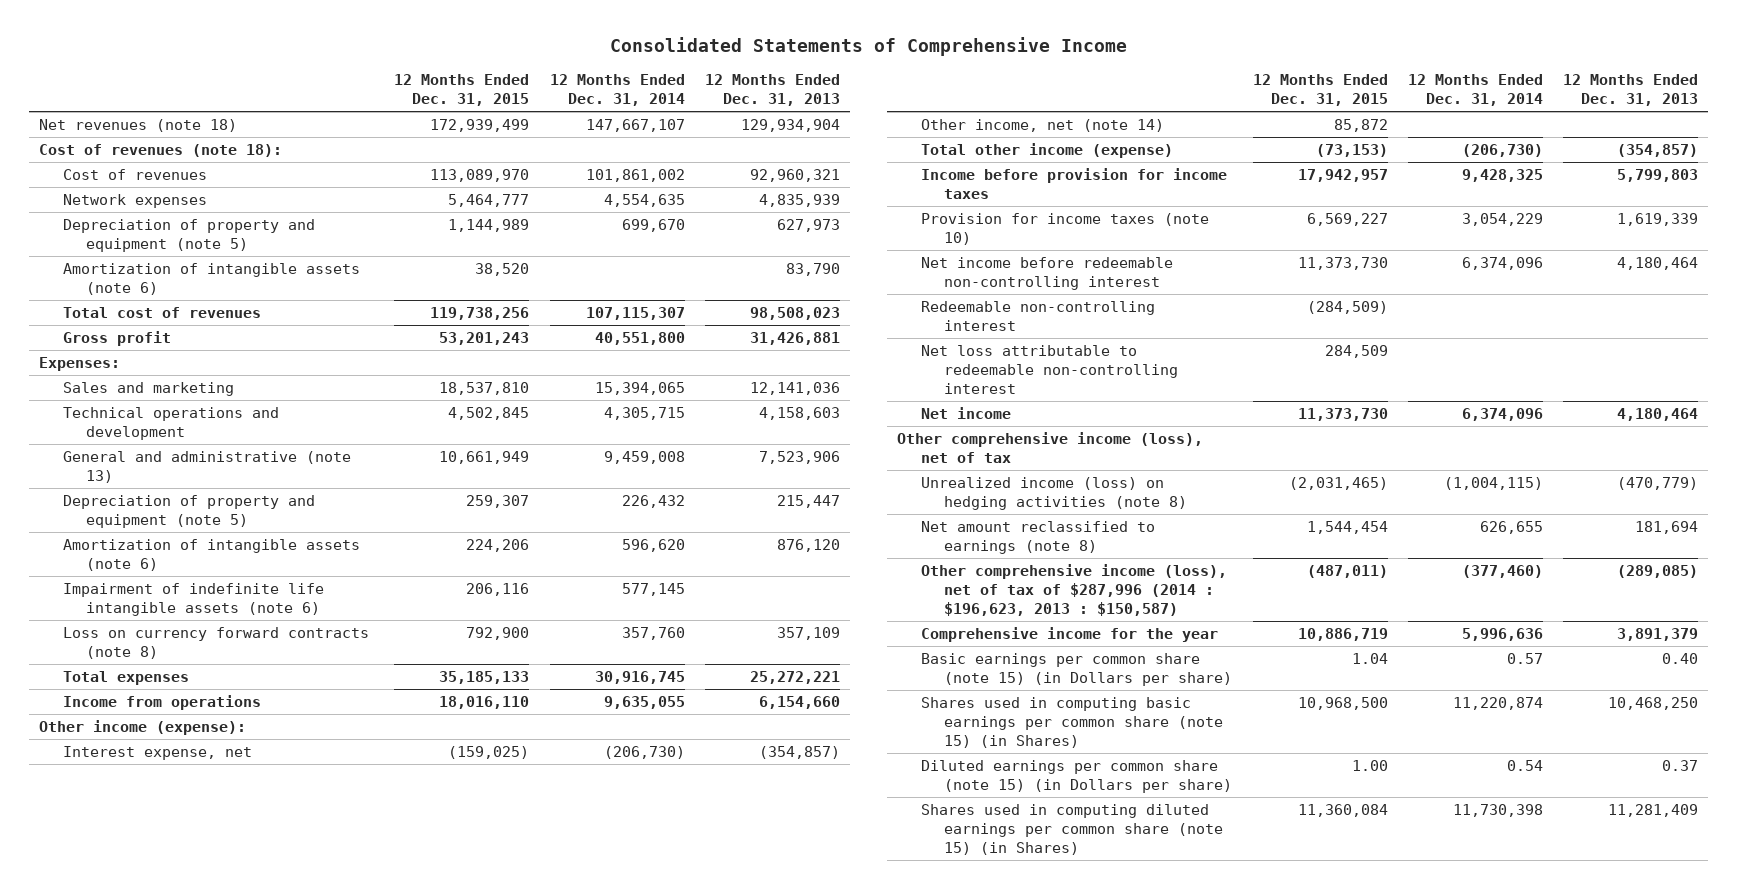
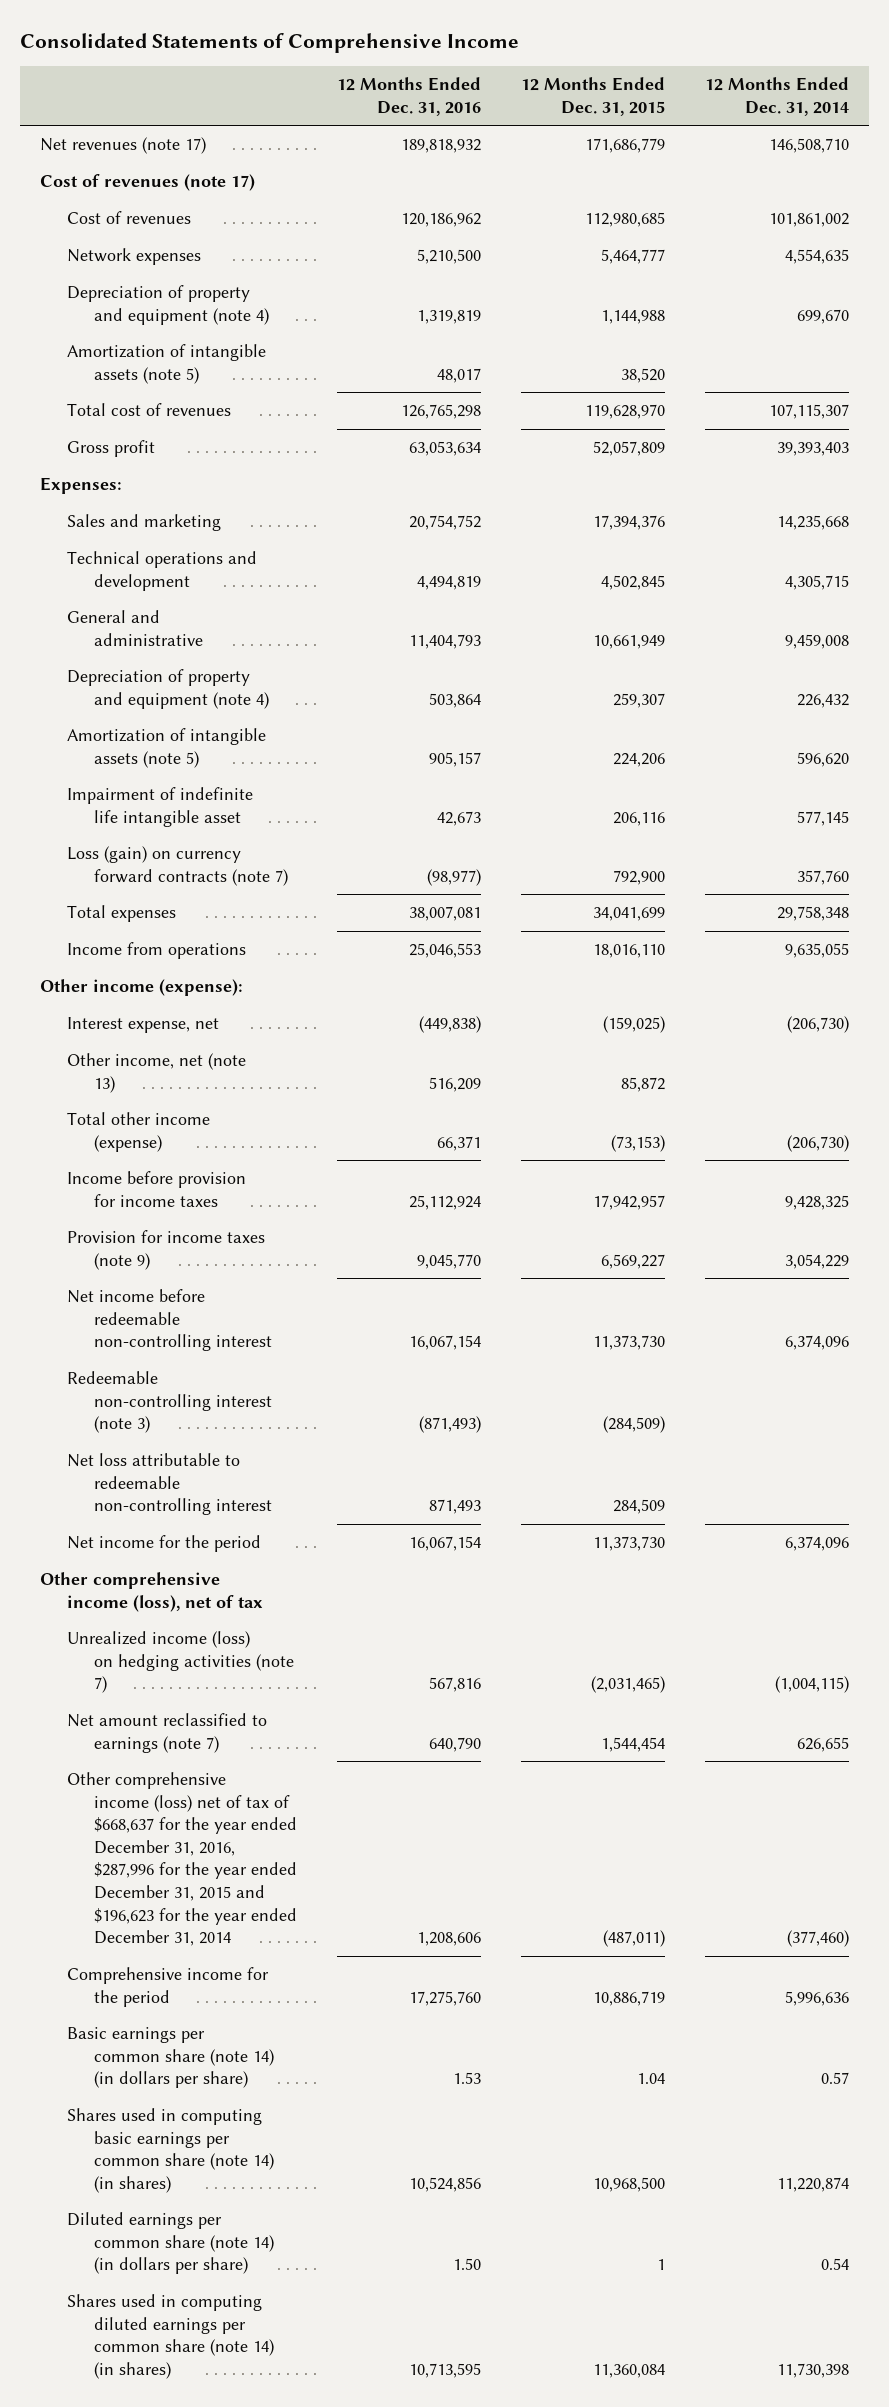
- | 12 Months Ended Dec. 31, 2015 | 12 Months Ended Dec. 31, 2014 | 12 Months Ended Dec. 31, 2013
+ | 12 Months Ended Dec. 31, 2016 | 12 Months Ended Dec. 31, 2015 | 12 Months Ended Dec. 31, 2014
- Net revenues (note 18) | 172,939,499 | 147,667,107 | 129,934,904
- Cost of revenues (note 18):
- Cost of revenues | 113,089,970 | 101,861,002 | 92,960,321
+ Net revenues (note 17) | 189,818,932 | 171,686,779 | 146,508,710
+ Cost of revenues (note 17)
+ Cost of revenues | 120,186,962 | 112,980,685 | 101,861,002
- Depreciation of property and equipment (note 5) | 1,144,989 | 699,670 | 627,973
- Amortization of intangible assets (note 6) | 38,520 | | 83,790
- Total cost of revenues | 119,738,256 | 107,115,307 | 98,508,023
- Gross profit | 53,201,243 | 40,551,800 | 31,426,881
+ Depreciation of property and equipment (note 4) | 1,319,819 | 1,144,988 | 699,670
+ Amortization of intangible assets (note 5) | 48,017 | 38,520 |
+ Total cost of revenues | 126,765,298 | 119,628,970 | 107,115,307
+ Gross profit | 63,053,634 | 52,057,809 | 39,393,403
- Sales and marketing | 18,537,810 | 15,394,065 | 12,141,036
+ Sales and marketing | 20,754,752 | 17,394,376 | 14,235,668
- General and administrative (note 13) | 10,661,949 | 9,459,008 | 7,523,906
- Depreciation of property and equipment (note 5) | 259,307 | 226,432 | 215,447
- Amortization of intangible assets (note 6) | 224,206 | 596,620 | 876,120
- Impairment of indefinite life intangible assets (note 6) | 206,116 | 577,145 |
- Loss on currency forward contracts (note 8) | 792,900 | 357,760 | 357,109
- Total expenses | 35,185,133 | 30,916,745 | 25,272,221
+ General and administrative | 11,404,793 | 10,661,949 | 9,459,008
+ Depreciation of property and equipment (note 4) | 503,864 | 259,307 | 226,432
+ Amortization of intangible assets (note 5) | 905,157 | 224,206 | 596,620
+ Impairment of indefinite life intangible asset | 42,673 | 206,116 | 577,145
+ Loss (gain) on currency forward contracts (note 7) | (98,977) | 792,900 | 357,760
+ Total expenses | 38,007,081 | 34,041,699 | 29,758,348
- Other income, net (note 14) | 85,872 | |
+ Other income, net (note 13) | 516,209 | 85,872 |
- Provision for income taxes (note 10) | 6,569,227 | 3,054,229 | 1,619,339
+ Provision for income taxes (note 9) | 9,045,770 | 6,569,227 | 3,054,229
- Redeemable non-controlling interest | (284,509) | |
+ Redeemable non-controlling interest (note 3) | (871,493) | (284,509) |
- Net income | 11,373,730 | 6,374,096 | 4,180,464
+ Net income for the period | 16,067,154 | 11,373,730 | 6,374,096
- Unrealized income (loss) on hedging activities (note 8) | (2,031,465) | (1,004,115) | (470,779)
- Net amount reclassified to earnings (note 8) | 1,544,454 | 626,655 | 181,694
- Other comprehensive income (loss), net of tax of $287,996 (2014 : $196,623, 2013 : $150,587) | (487,011) | (377,460) | (289,085)
- Comprehensive income for the year | 10,886,719 | 5,996,636 | 3,891,379
- Basic earnings per common share (note 15) (in Dollars per share) | 1.04 | 0.57 | 0.40
- Shares used in computing basic earnings per common share (note 15) (in Shares) | 10,968,500 | 11,220,874 | 10,468,250
- Diluted earnings per common share (note 15) (in Dollars per share) | 1.00 | 0.54 | 0.37
- Shares used in computing diluted earnings per common share (note 15) (in Shares) | 11,360,084 | 11,730,398 | 11,281,409
+ Unrealized income (loss) on hedging activities (note 7) | 567,816 | (2,031,465) | (1,004,115)
+ Net amount reclassified to earnings (note 7) | 640,790 | 1,544,454 | 626,655
+ Other comprehensive income (loss) net of tax of $668,637 for the year ended December 31, 2016, $287,996 for the year ended December 31, 2015 and $196,623 for the year ended December 31, 2014 | 1,208,606 | (487,011) | (377,460)
+ Comprehensive income for the period | 17,275,760 | 10,886,719 | 5,996,636
+ Basic earnings per common share (note 14) (in dollars per share) | 1.53 | 1.04 | 0.57
+ Shares used in computing basic earnings per common share (note 14) (in shares) | 10,524,856 | 10,968,500 | 11,220,874
+ Diluted earnings per common share (note 14) (in dollars per share) | 1.50 | 1 | 0.54
+ Shares used in computing diluted earnings per common share (note 14) (in shares) | 10,713,595 | 11,360,084 | 11,730,398

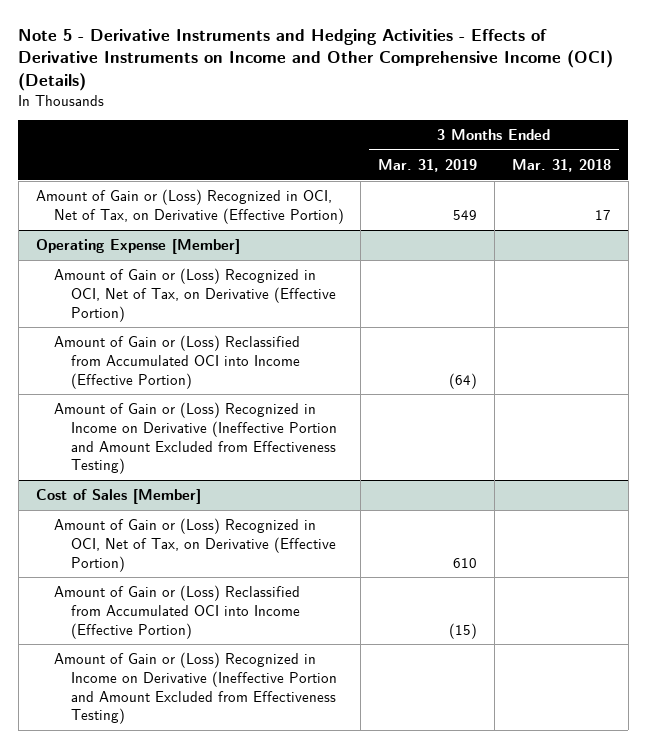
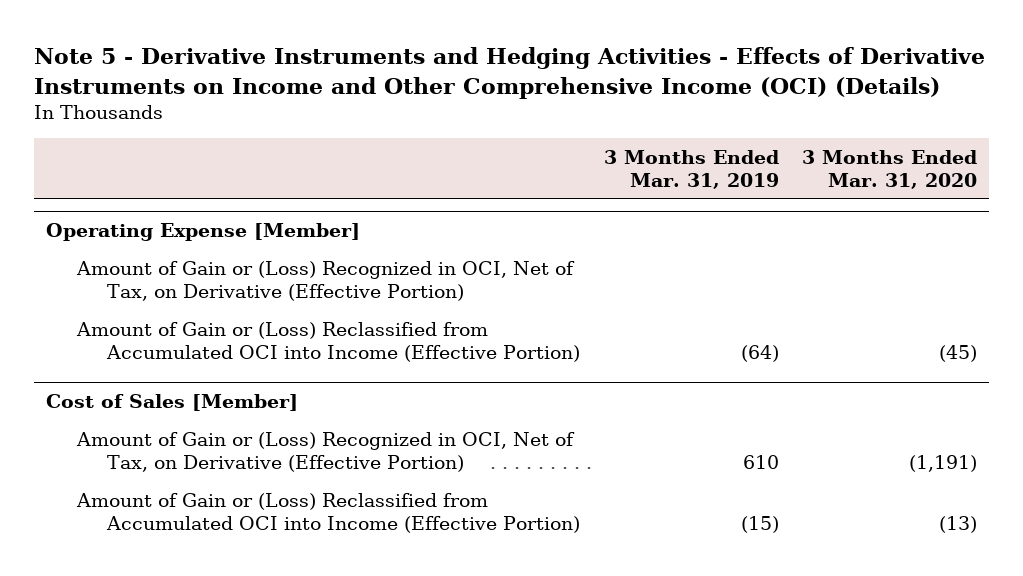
- | 3 Months Ended Mar. 31, 2019 | 3 Months Ended Mar. 31, 2018
+ | 3 Months Ended Mar. 31, 2019 | 3 Months Ended Mar. 31, 2020
- Amount of Gain or (Loss) Recognized in OCI, Net of Tax, on Derivative (Effective Portion) | 549 | 17
@ Operating Expense [Member]
- Amount of Gain or (Loss) Recognized in Income on Derivative (Ineffective Portion and Amount Excluded from Effectiveness Testing)
@ Cost of Sales [Member]
- Amount of Gain or (Loss) Recognized in Income on Derivative (Ineffective Portion and Amount Excluded from Effectiveness Testing)

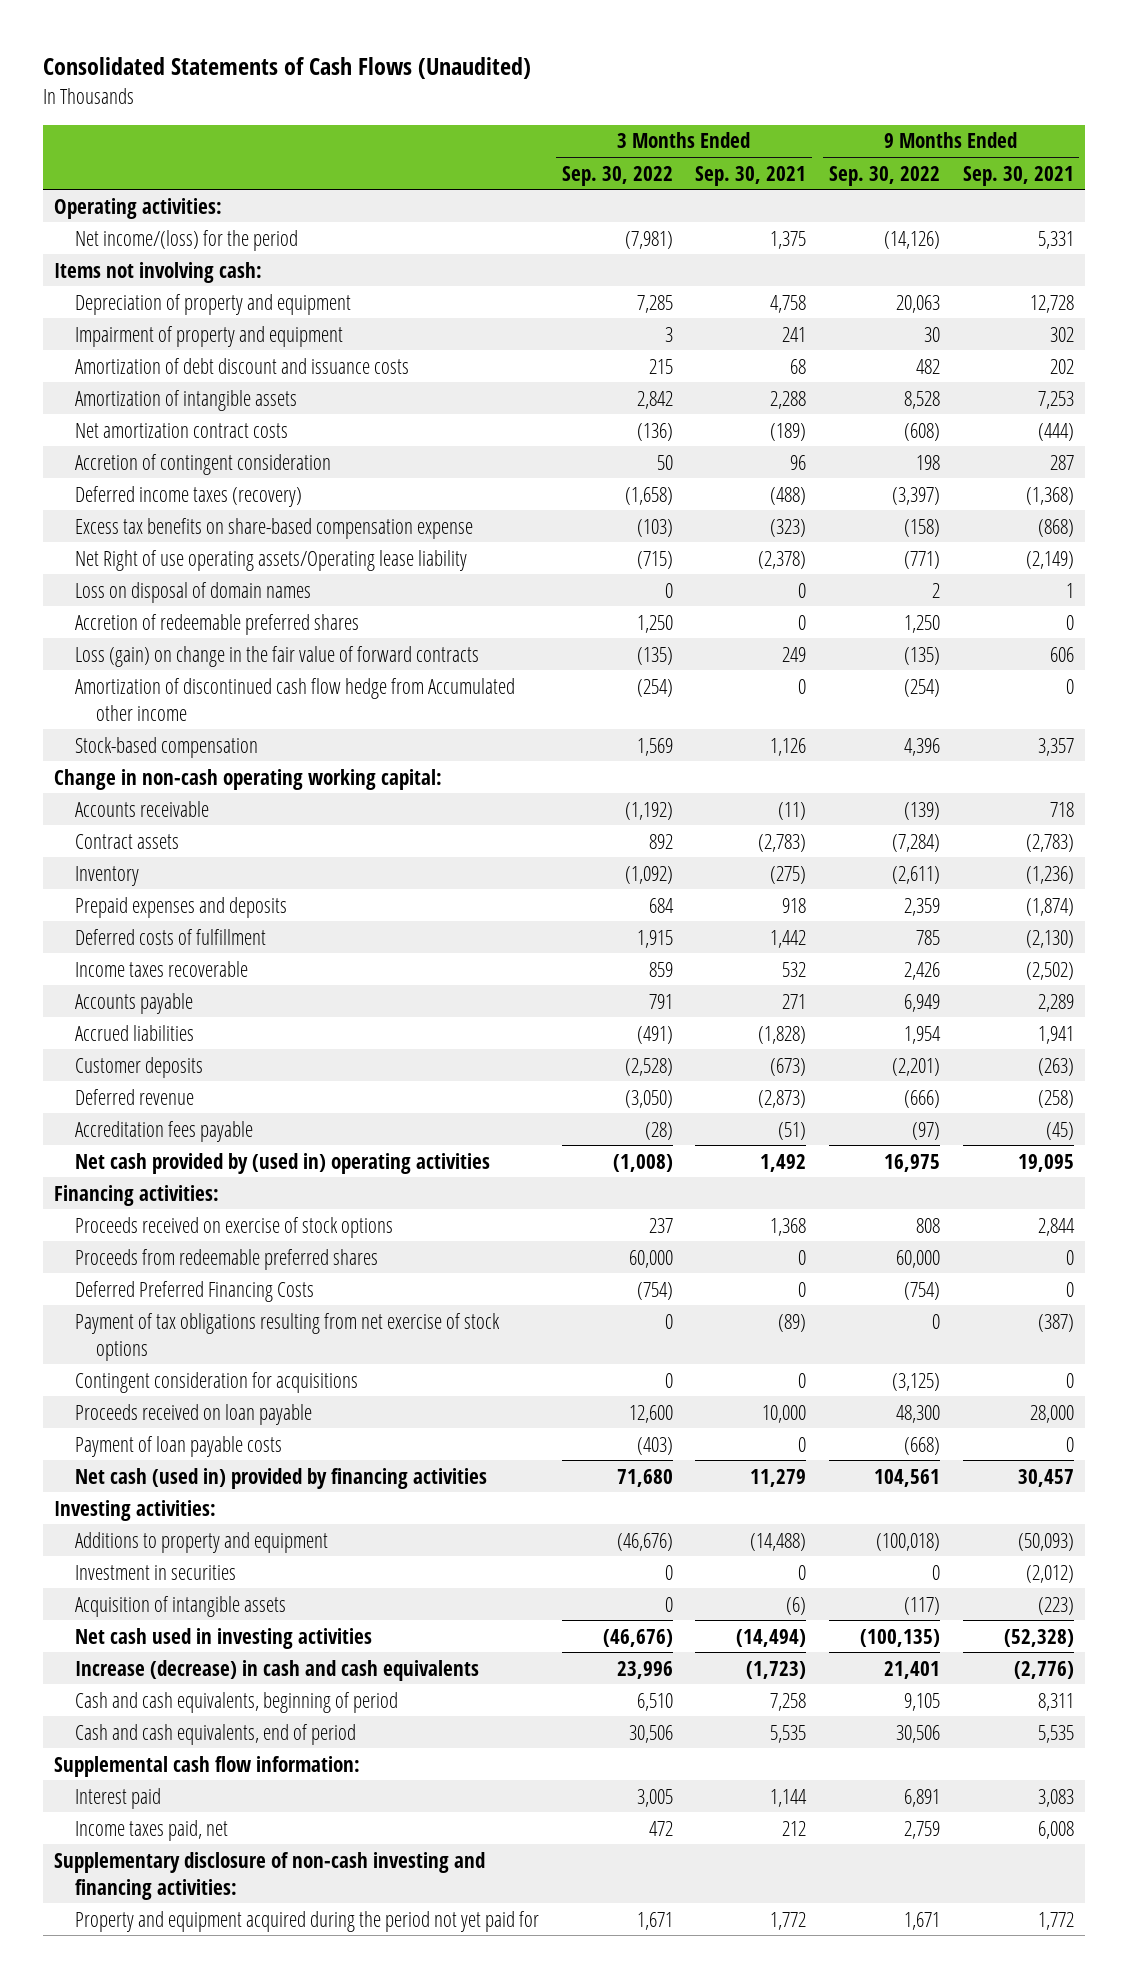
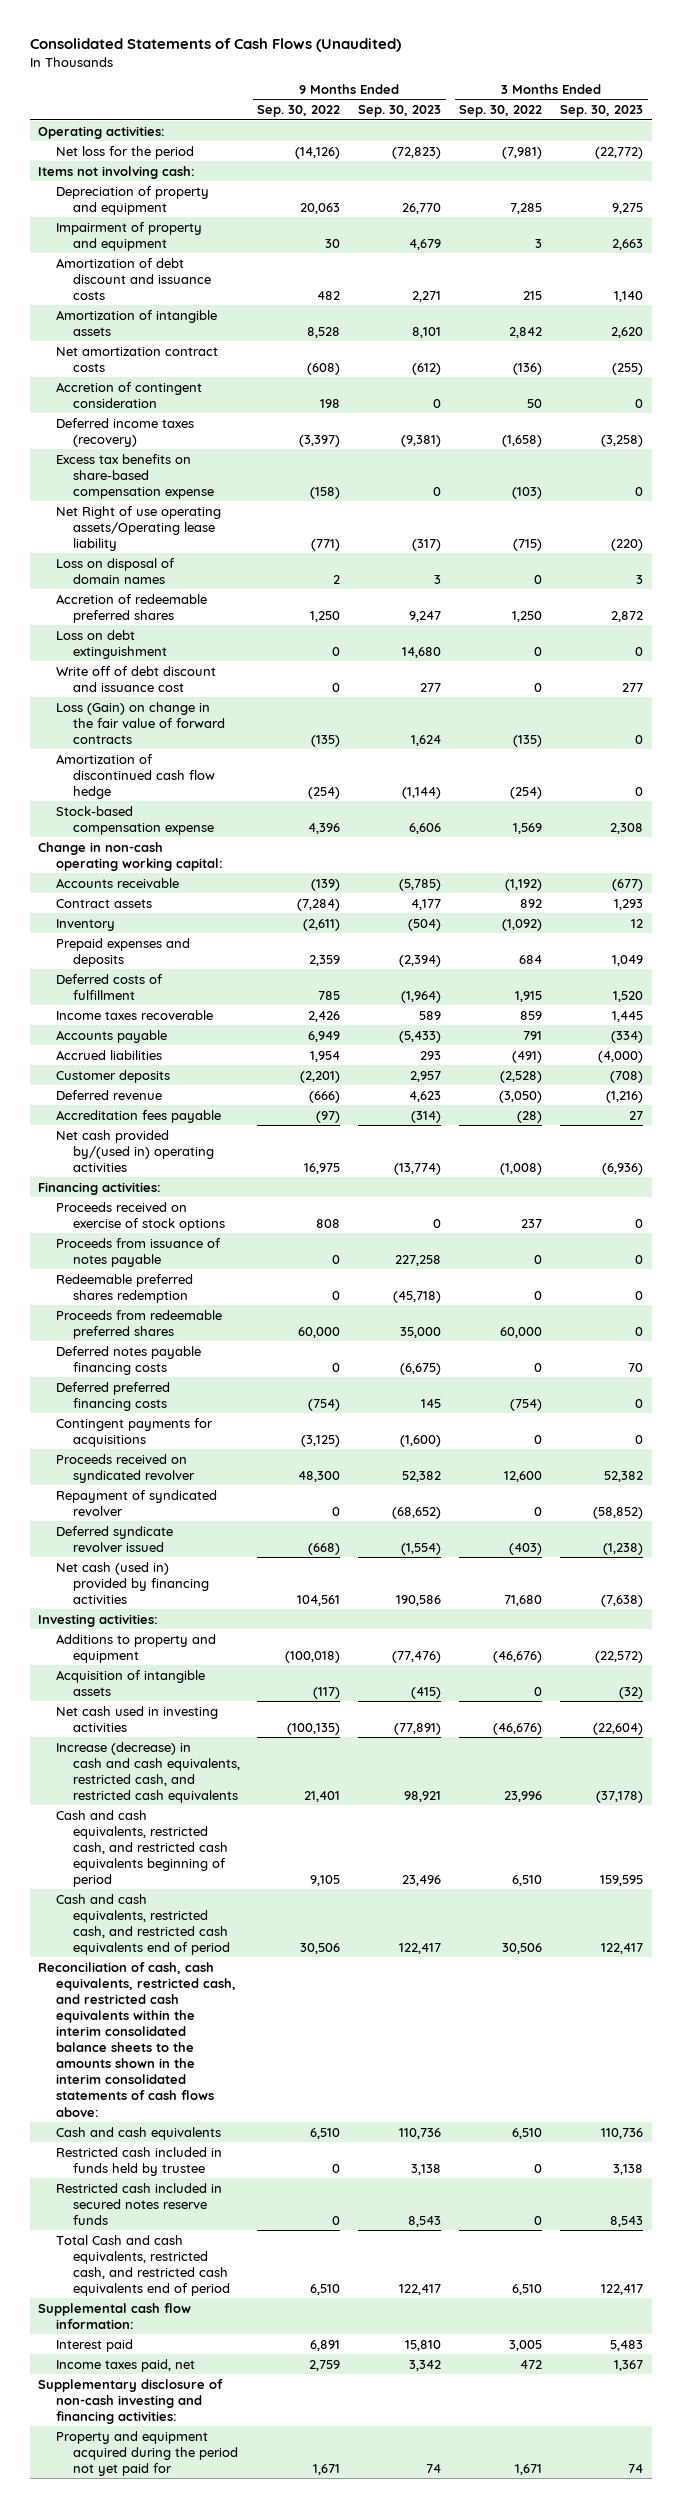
- | 3 Months Ended Sep. 30, 2022 | 3 Months Ended Sep. 30, 2021 | 9 Months Ended Sep. 30, 2022 | 9 Months Ended Sep. 30, 2021
+ | 9 Months Ended Sep. 30, 2022 | 9 Months Ended Sep. 30, 2023 | 3 Months Ended Sep. 30, 2022 | 3 Months Ended Sep. 30, 2023
- Net income/(loss) for the period | (7,981) | 1,375 | (14,126) | 5,331
+ Net loss for the period | (14,126) | (72,823) | (7,981) | (22,772)
- Loss (gain) on change in the fair value of forward contracts | (135) | 249 | (135) | 606
- Amortization of discontinued cash flow hedge from Accumulated other income | (254) | 0 | (254) | 0
- Stock-based compensation | 1,569 | 1,126 | 4,396 | 3,357
+ Loss on debt extinguishment | 0 | 14,680 | 0 | 0
+ Write off of debt discount and issuance cost | 0 | 277 | 0 | 277
+ Loss (Gain) on change in the fair value of forward contracts | (135) | 1,624 | (135) | 0
+ Amortization of discontinued cash flow hedge | (254) | (1,144) | (254) | 0
+ Stock-based compensation expense | 4,396 | 6,606 | 1,569 | 2,308
- Net cash provided by (used in) operating activities | (1,008) | 1,492 | 16,975 | 19,095
+ Net cash provided by/(used in) operating activities | 16,975 | (13,774) | (1,008) | (6,936)
+ Proceeds from issuance of notes payable | 0 | 227,258 | 0 | 0
+ Redeemable preferred shares redemption | 0 | (45,718) | 0 | 0
- Deferred Preferred Financing Costs | (754) | 0 | (754) | 0
- Payment of tax obligations resulting from net exercise of stock options | 0 | (89) | 0 | (387)
- Contingent consideration for acquisitions | 0 | 0 | (3,125) | 0
- Proceeds received on loan payable | 12,600 | 10,000 | 48,300 | 28,000
- Payment of loan payable costs | (403) | 0 | (668) | 0
+ Deferred notes payable financing costs | 0 | (6,675) | 0 | 70
+ Deferred preferred financing costs | (754) | 145 | (754) | 0
+ Contingent payments for acquisitions | (3,125) | (1,600) | 0 | 0
+ Proceeds received on syndicated revolver | 48,300 | 52,382 | 12,600 | 52,382
+ Repayment of syndicated revolver | 0 | (68,652) | 0 | (58,852)
+ Deferred syndicate revolver issued | (668) | (1,554) | (403) | (1,238)
- Investment in securities | 0 | 0 | 0 | (2,012)
- Increase (decrease) in cash and cash equivalents | 23,996 | (1,723) | 21,401 | (2,776)
- Cash and cash equivalents, beginning of period | 6,510 | 7,258 | 9,105 | 8,311
- Cash and cash equivalents, end of period | 30,506 | 5,535 | 30,506 | 5,535
+ Increase (decrease) in cash and cash equivalents, restricted cash, and restricted cash equivalents | 21,401 | 98,921 | 23,996 | (37,178)
+ Cash and cash equivalents, restricted cash, and restricted cash equivalents beginning of period | 9,105 | 23,496 | 6,510 | 159,595
+ Cash and cash equivalents, restricted cash, and restricted cash equivalents end of period | 30,506 | 122,417 | 30,506 | 122,417
+ Reconciliation of cash, cash equivalents, restricted cash, and restricted cash equivalents within the interim consolidated balance sheets to the amounts shown in the interim consolidated statements of cash flows above:
+ Cash and cash equivalents | 6,510 | 110,736 | 6,510 | 110,736
+ Restricted cash included in funds held by trustee | 0 | 3,138 | 0 | 3,138
+ Restricted cash included in secured notes reserve funds | 0 | 8,543 | 0 | 8,543
+ Total Cash and cash equivalents, restricted cash, and restricted cash equivalents end of period | 6,510 | 122,417 | 6,510 | 122,417

